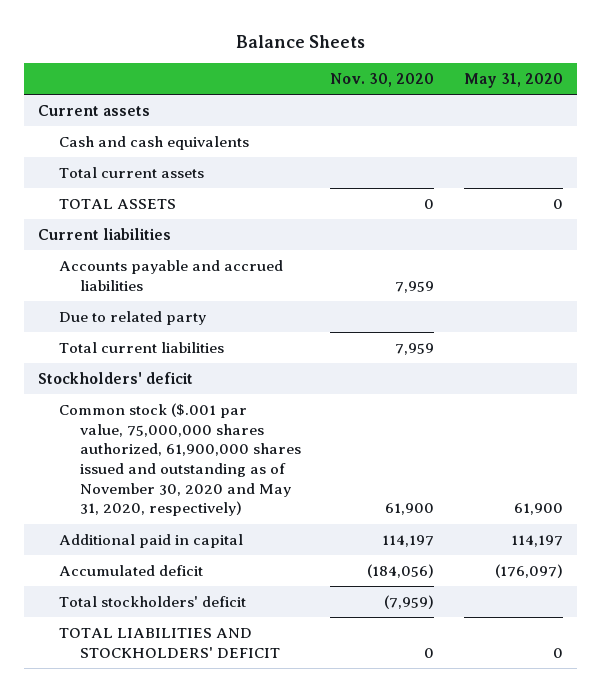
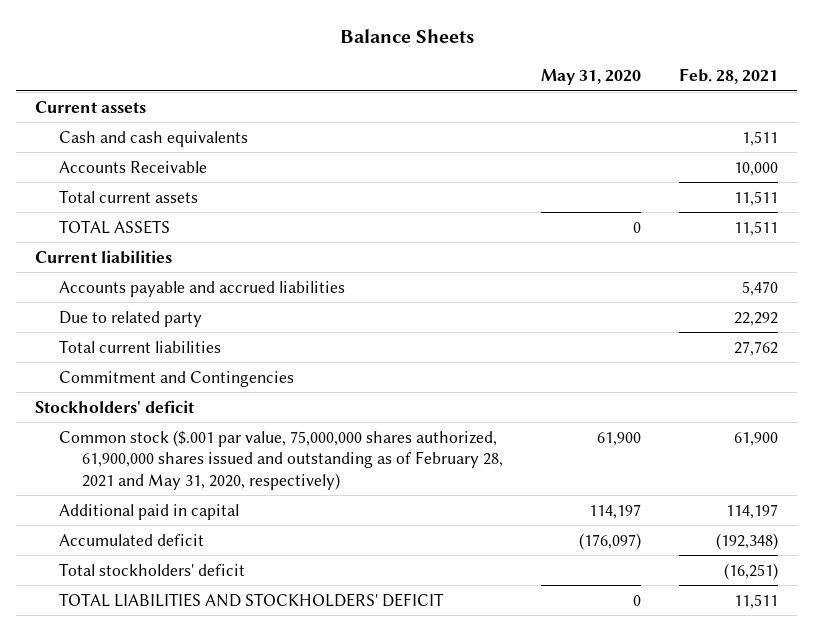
- | Nov. 30, 2020 | May 31, 2020
+ | May 31, 2020 | Feb. 28, 2021
+ Accounts Receivable | | 10,000
+ Commitment and Contingencies
- Common stock ($.001 par value, 75,000,000 shares authorized, 61,900,000 shares issued and outstanding as of November 30, 2020 and May 31, 2020, respectively) | 61,900 | 61,900
+ Common stock ($.001 par value, 75,000,000 shares authorized, 61,900,000 shares issued and outstanding as of February 28, 2021 and May 31, 2020, respectively) | 61,900 | 61,900

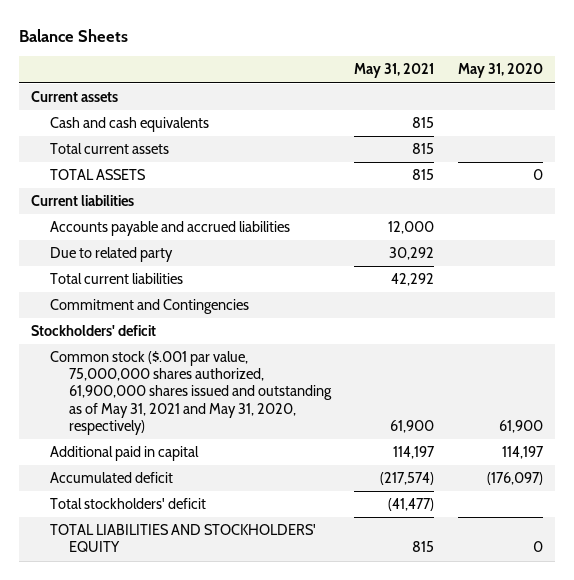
- | May 31, 2020 | Feb. 28, 2021
+ | May 31, 2021 | May 31, 2020
- Accounts Receivable | | 10,000
- Common stock ($.001 par value, 75,000,000 shares authorized, 61,900,000 shares issued and outstanding as of February 28, 2021 and May 31, 2020, respectively) | 61,900 | 61,900
+ Common stock ($.001 par value, 75,000,000 shares authorized, 61,900,000 shares issued and outstanding as of May 31, 2021 and May 31, 2020, respectively) | 61,900 | 61,900
- TOTAL LIABILITIES AND STOCKHOLDERS' DEFICIT | 0 | 11,511
+ TOTAL LIABILITIES AND STOCKHOLDERS' EQUITY | 815 | 0

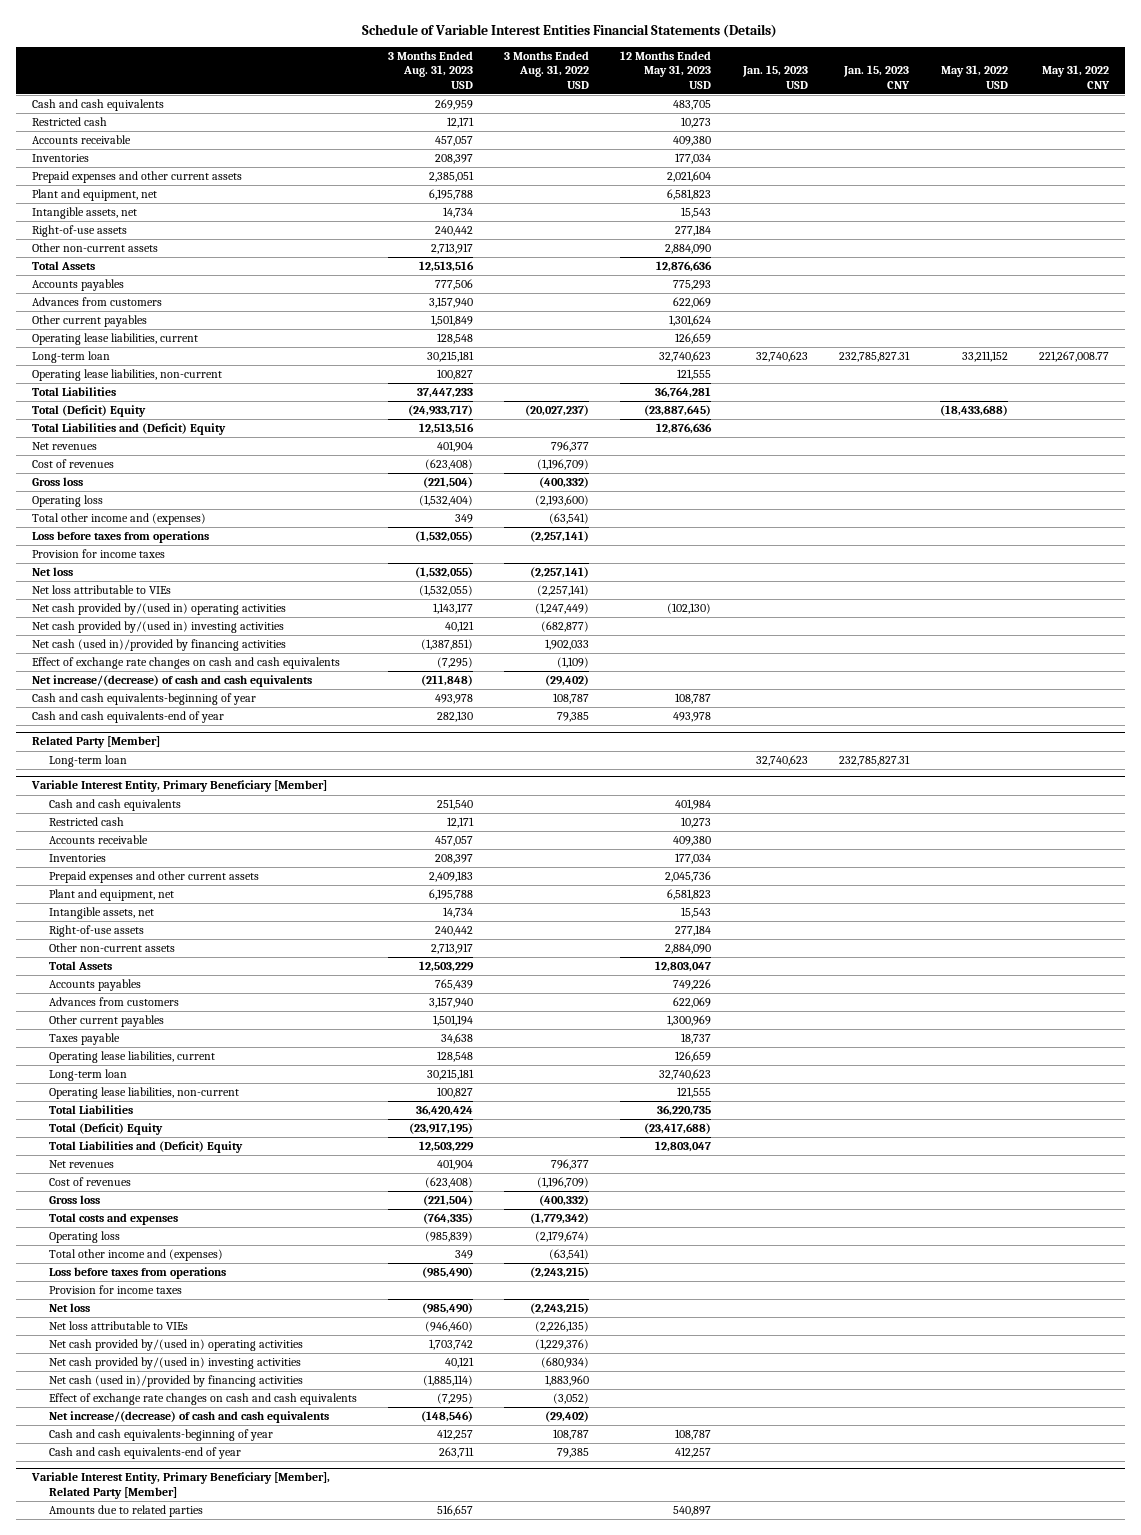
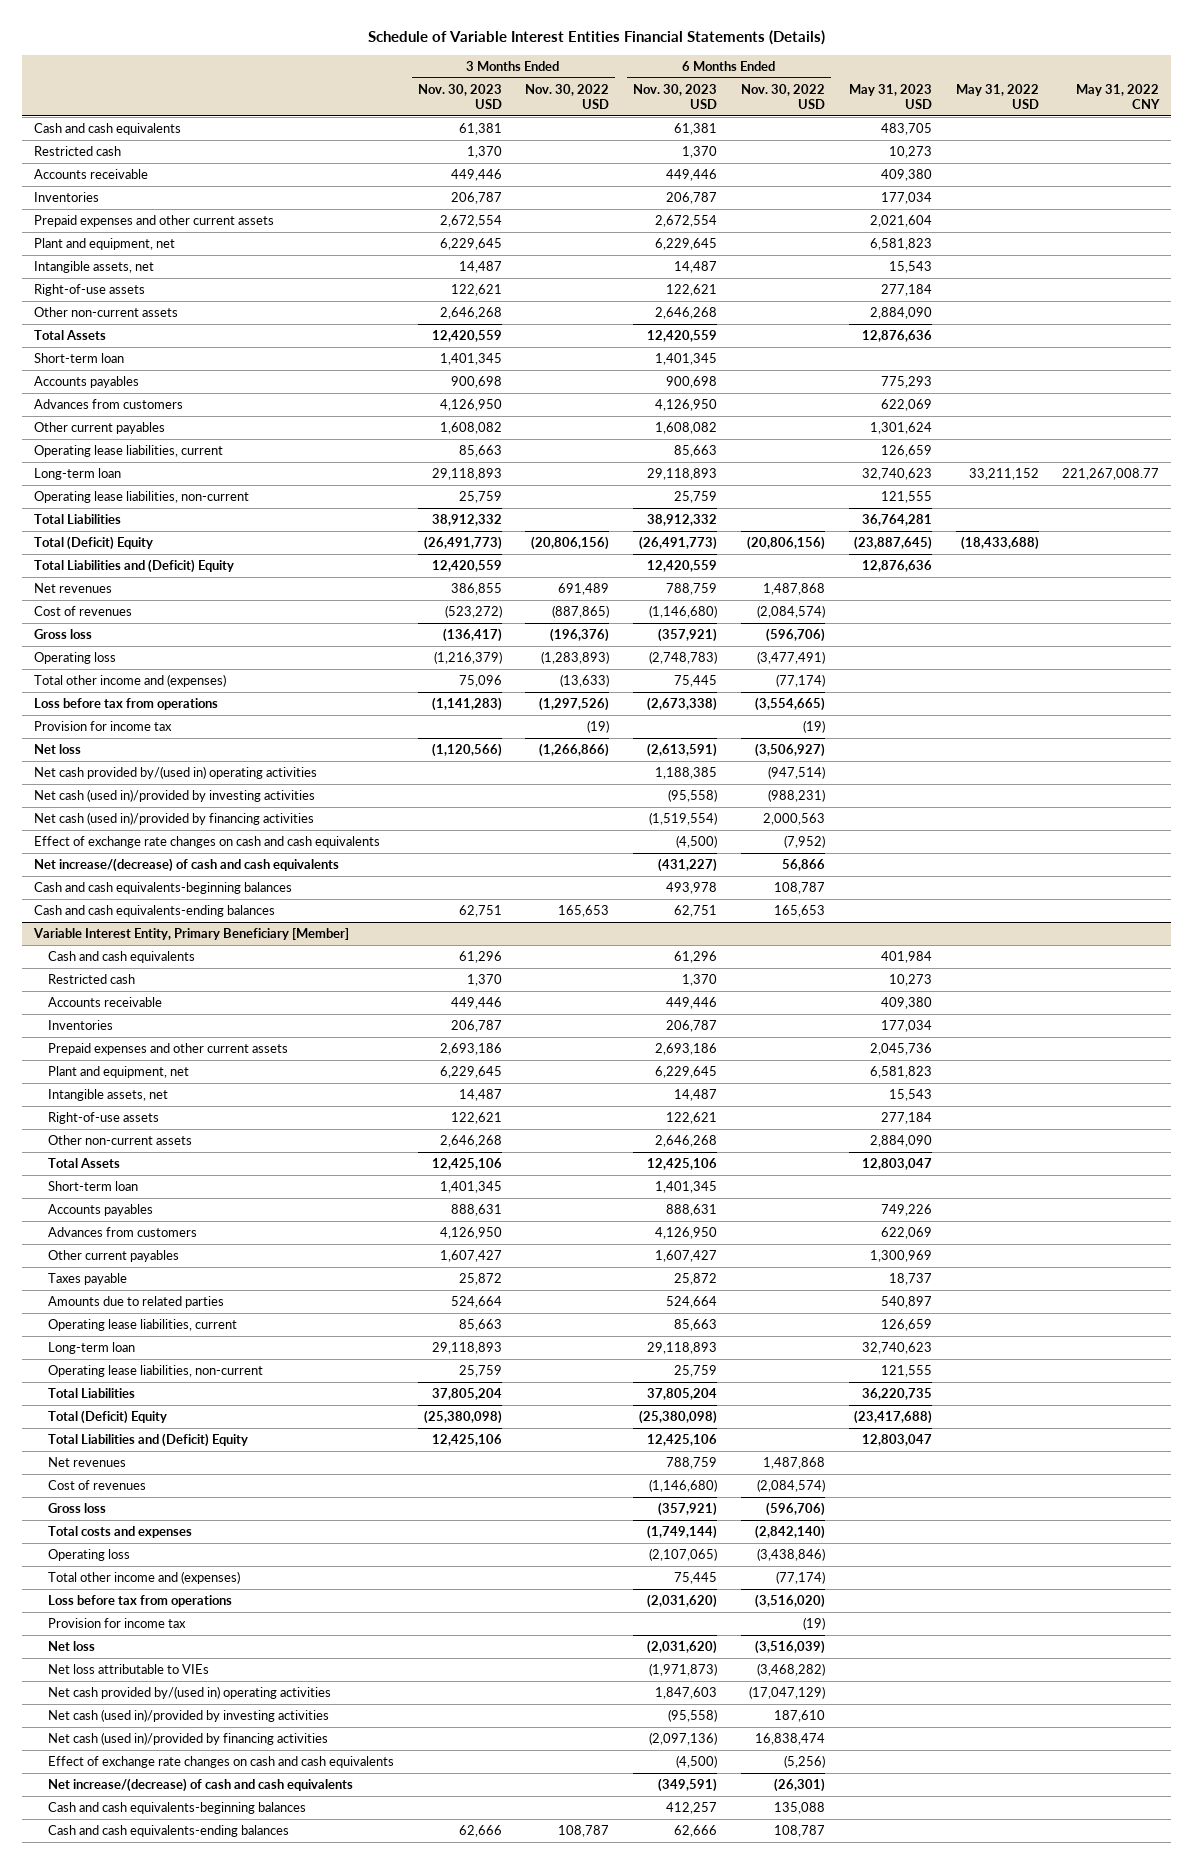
- | 3 Months Ended Aug. 31, 2023 USD | 3 Months Ended Aug. 31, 2022 USD | 12 Months Ended May 31, 2023 USD | Jan. 15, 2023 USD | Jan. 15, 2023 CNY | May 31, 2022 USD | May 31, 2022 CNY
+ | 3 Months Ended Nov. 30, 2023 USD | 3 Months Ended Nov. 30, 2022 USD | 6 Months Ended Nov. 30, 2023 USD | 6 Months Ended Nov. 30, 2022 USD | May 31, 2023 USD | May 31, 2022 USD | May 31, 2022 CNY
+ Short-term loan | 1,401,345 | | 1,401,345 | | | |
- Loss before taxes from operations | (1,532,055) | (2,257,141) | | | | |
- Provision for income taxes
+ Loss before tax from operations | (1,141,283) | (1,297,526) | (2,673,338) | (3,554,665) | | |
+ Provision for income tax | | (19) | | (19) | | |
- Net loss attributable to VIEs | (1,532,055) | (2,257,141) | | | | |
- Net cash provided by/(used in) investing activities | 40,121 | (682,877) | | | | |
+ Net cash (used in)/provided by investing activities | | | (95,558) | (988,231) | | |
- Cash and cash equivalents-beginning of year | 493,978 | 108,787 | 108,787 | | | |
- Cash and cash equivalents-end of year | 282,130 | 79,385 | 493,978 | | | |
- Related Party [Member]
- Long-term loan | | | | 32,740,623 | 232,785,827.31 | |
+ Cash and cash equivalents-beginning balances | | | 493,978 | 108,787 | | |
+ Cash and cash equivalents-ending balances | 62,751 | 165,653 | 62,751 | 165,653 | | |
@ Variable Interest Entity, Primary Beneficiary [Member]
+ Short-term loan | 1,401,345 | | 1,401,345 | | | |
+ Amounts due to related parties | 524,664 | | 524,664 | | 540,897 | |
- Loss before taxes from operations | (985,490) | (2,243,215) | | | | |
- Provision for income taxes
+ Loss before tax from operations | | | (2,031,620) | (3,516,020) | | |
+ Provision for income tax | | | | (19) | | |
- Net cash provided by/(used in) investing activities | 40,121 | (680,934) | | | | |
+ Net cash (used in)/provided by investing activities | | | (95,558) | 187,610 | | |
- Cash and cash equivalents-beginning of year | 412,257 | 108,787 | 108,787 | | | |
- Cash and cash equivalents-end of year | 263,711 | 79,385 | 412,257 | | | |
- Variable Interest Entity, Primary Beneficiary [Member], Related Party [Member]
- Amounts due to related parties | 516,657 | | 540,897 | | | |
@ Variable Interest Entity, Primary Beneficiary [Member]
+ Cash and cash equivalents-beginning balances | | | 412,257 | 135,088 | | |
+ Cash and cash equivalents-ending balances | 62,666 | 108,787 | 62,666 | 108,787 | | |

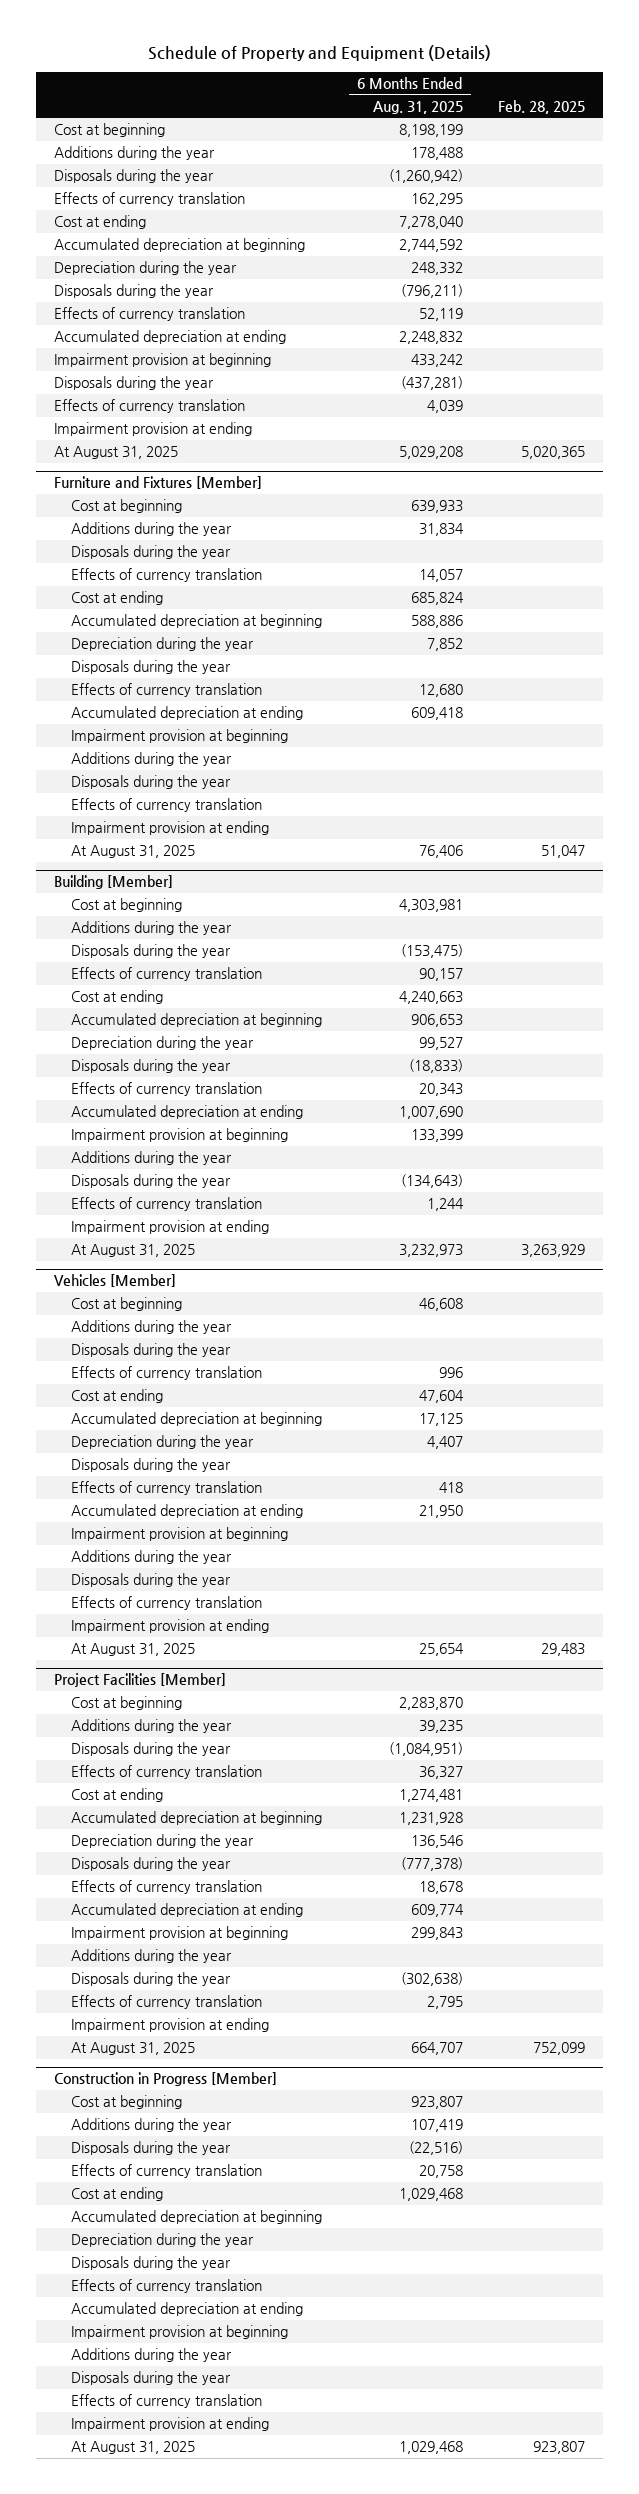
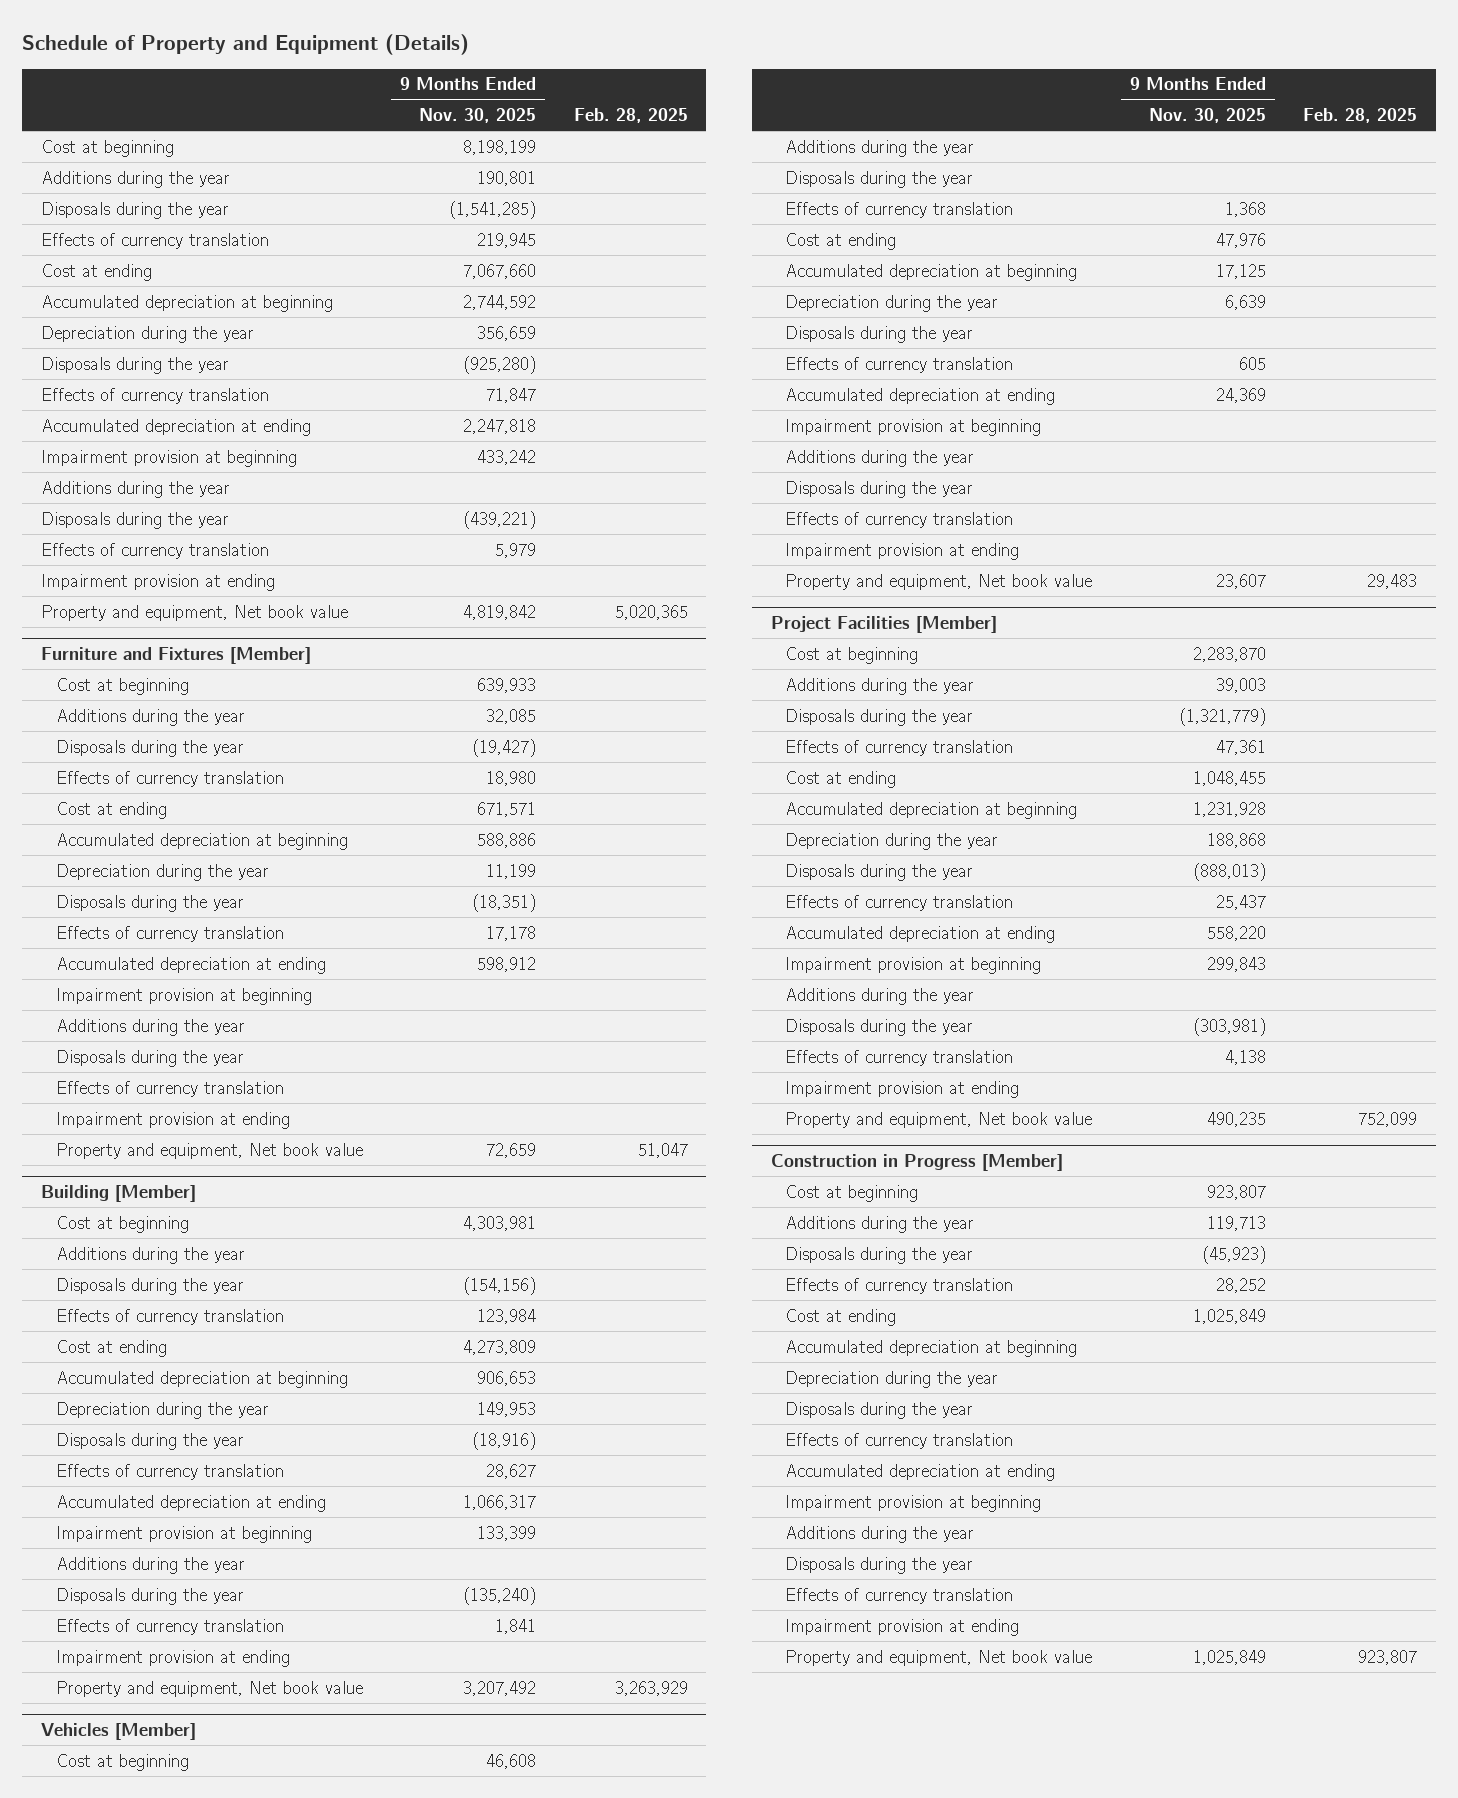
- | 6 Months Ended Aug. 31, 2025 | Feb. 28, 2025
+ | 9 Months Ended Nov. 30, 2025 | Feb. 28, 2025
+ Additions during the year
- At August 31, 2025 | 5,029,208 | 5,020,365
+ Property and equipment, Net book value | 4,819,842 | 5,020,365
@ Furniture and Fixtures [Member]
- At August 31, 2025 | 76,406 | 51,047
+ Property and equipment, Net book value | 72,659 | 51,047
@ Building [Member]
- At August 31, 2025 | 3,232,973 | 3,263,929
+ Property and equipment, Net book value | 3,207,492 | 3,263,929
@ Vehicles [Member]
- At August 31, 2025 | 25,654 | 29,483
+ Property and equipment, Net book value | 23,607 | 29,483
@ Project Facilities [Member]
- At August 31, 2025 | 664,707 | 752,099
+ Property and equipment, Net book value | 490,235 | 752,099
@ Construction in Progress [Member]
- At August 31, 2025 | 1,029,468 | 923,807
+ Property and equipment, Net book value | 1,025,849 | 923,807

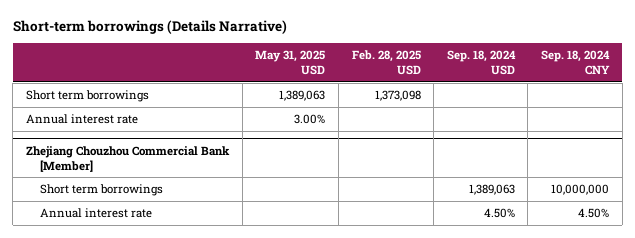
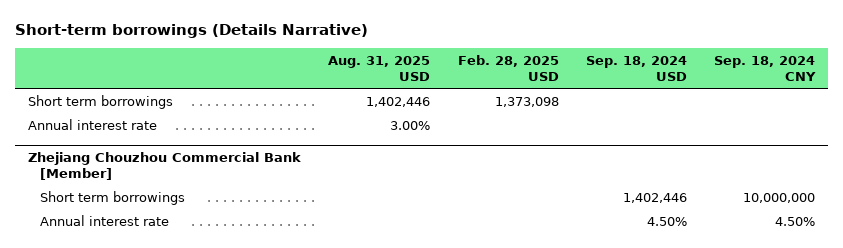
- | May 31, 2025 USD | Feb. 28, 2025 USD | Sep. 18, 2024 USD | Sep. 18, 2024 CNY
+ | Aug. 31, 2025 USD | Feb. 28, 2025 USD | Sep. 18, 2024 USD | Sep. 18, 2024 CNY
@ Zhejiang Chouzhou Commercial Bank [Member]
- Short term borrowings | | | 1,389,063 | 10,000,000
+ Short term borrowings | | | 1,402,446 | 10,000,000

